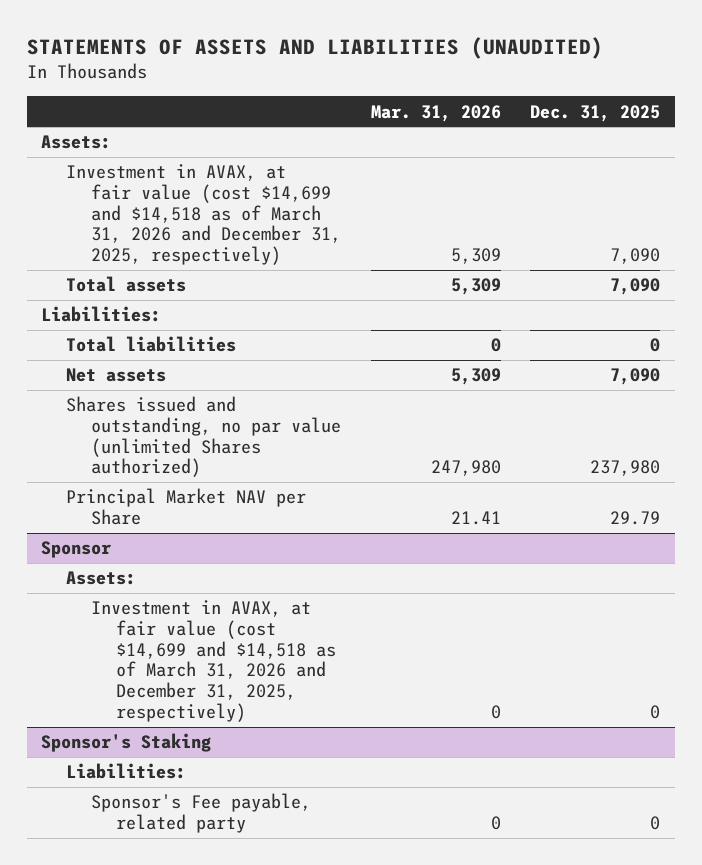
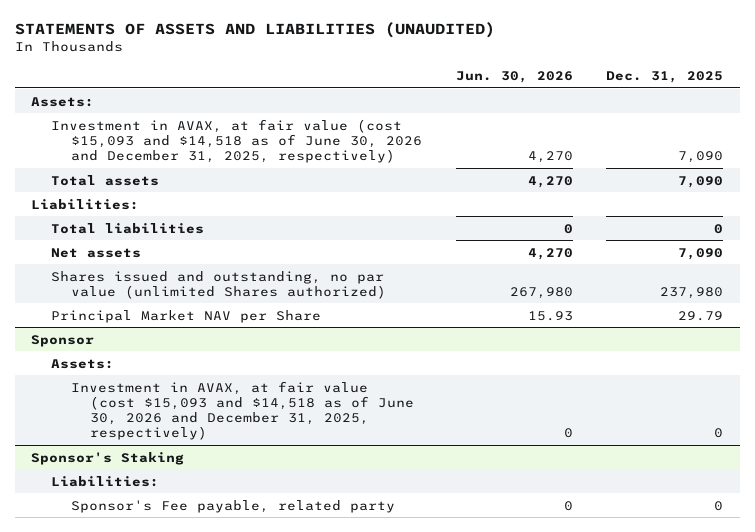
- | Mar. 31, 2026 | Dec. 31, 2025
+ | Jun. 30, 2026 | Dec. 31, 2025
- Investment in AVAX, at fair value (cost $14,699 and $14,518 as of March 31, 2026 and December 31, 2025, respectively) | 5,309 | 7,090
+ Investment in AVAX, at fair value (cost $15,093 and $14,518 as of June 30, 2026 and December 31, 2025, respectively) | 4,270 | 7,090
@ Sponsor
- Investment in AVAX, at fair value (cost $14,699 and $14,518 as of March 31, 2026 and December 31, 2025, respectively) | 0 | 0
+ Investment in AVAX, at fair value (cost $15,093 and $14,518 as of June 30, 2026 and December 31, 2025, respectively) | 0 | 0

